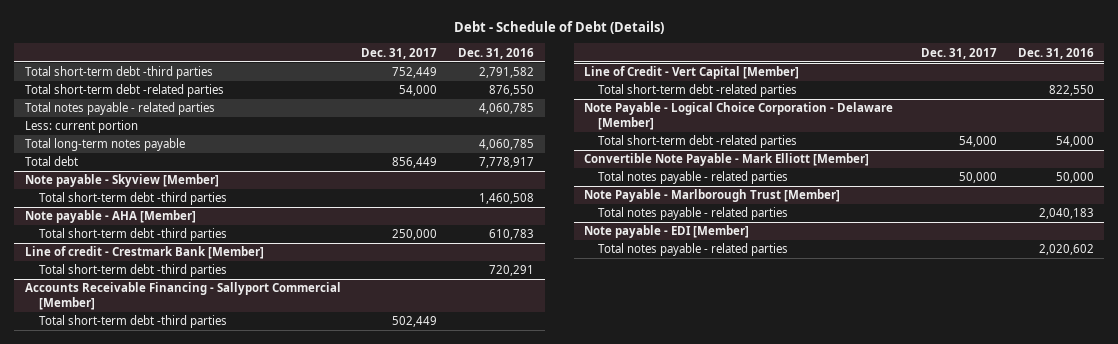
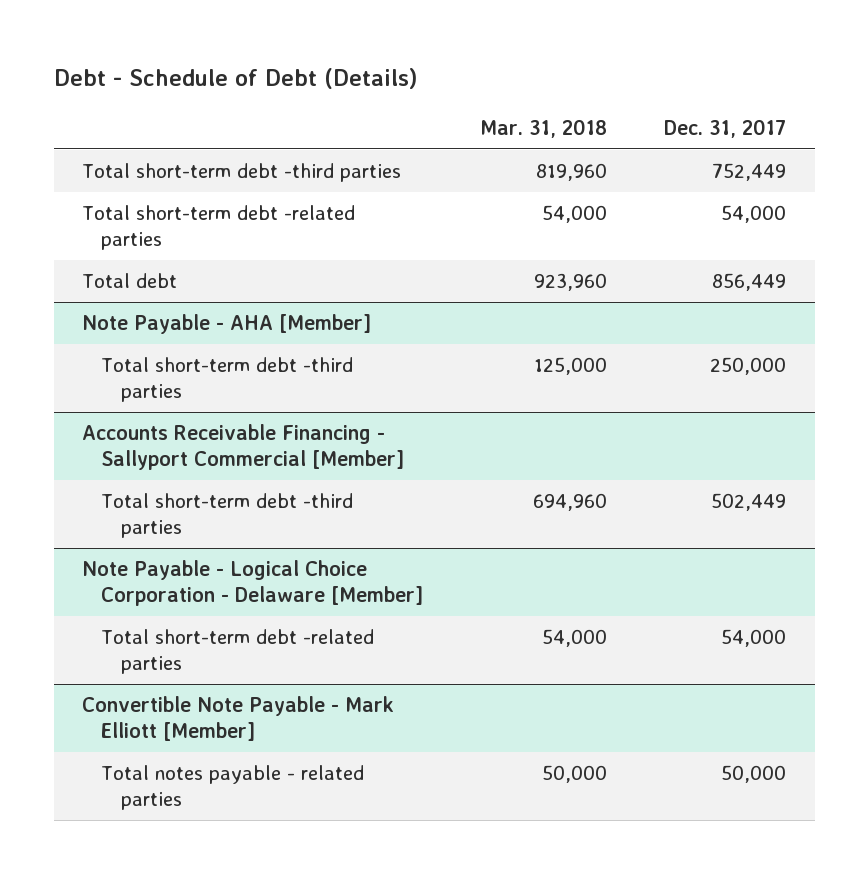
- | Dec. 31, 2017 | Dec. 31, 2016
+ | Mar. 31, 2018 | Dec. 31, 2017
- Total notes payable - related parties | | 4,060,785
- Less: current portion
- Total long-term notes payable | | 4,060,785
- Note payable - Skyview [Member]
- Total short-term debt -third parties | | 1,460,508
- Note payable - AHA [Member]
+ Note Payable - AHA [Member]
- Line of credit - Crestmark Bank [Member]
- Total short-term debt -third parties | | 720,291
- Line of Credit - Vert Capital [Member]
- Total short-term debt -related parties | | 822,550
- Note Payable - Marlborough Trust [Member]
- Total notes payable - related parties | | 2,040,183
- Note payable - EDI [Member]
- Total notes payable - related parties | | 2,020,602

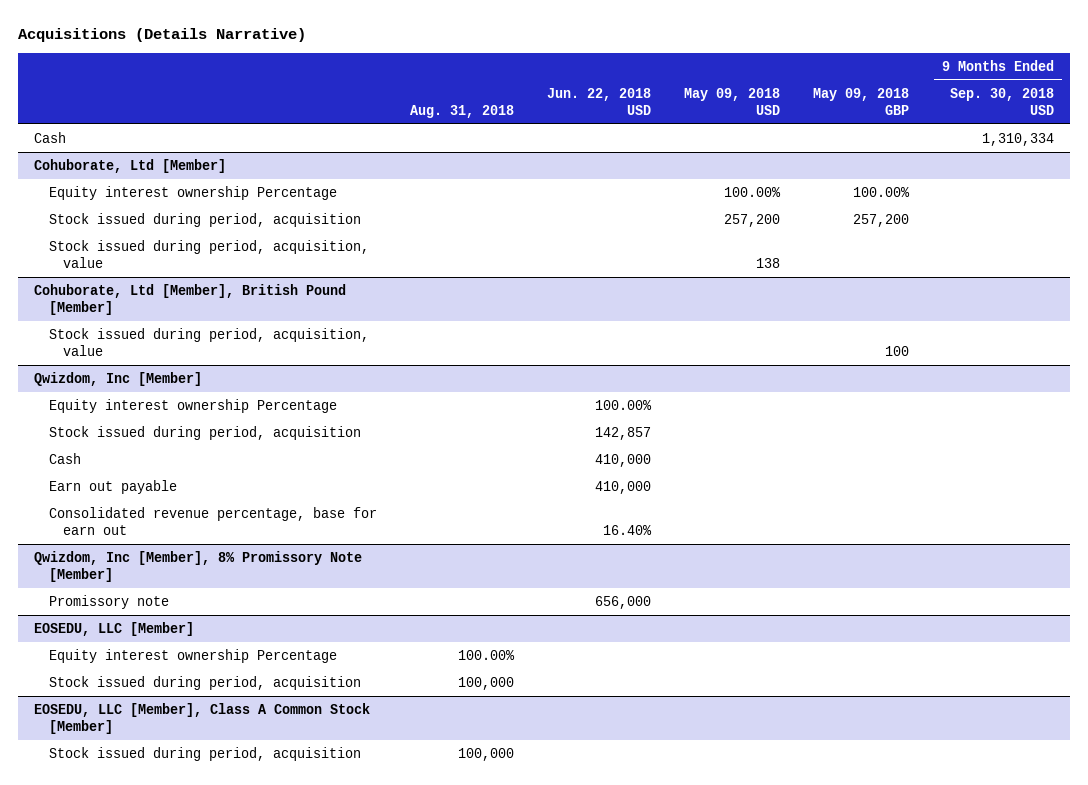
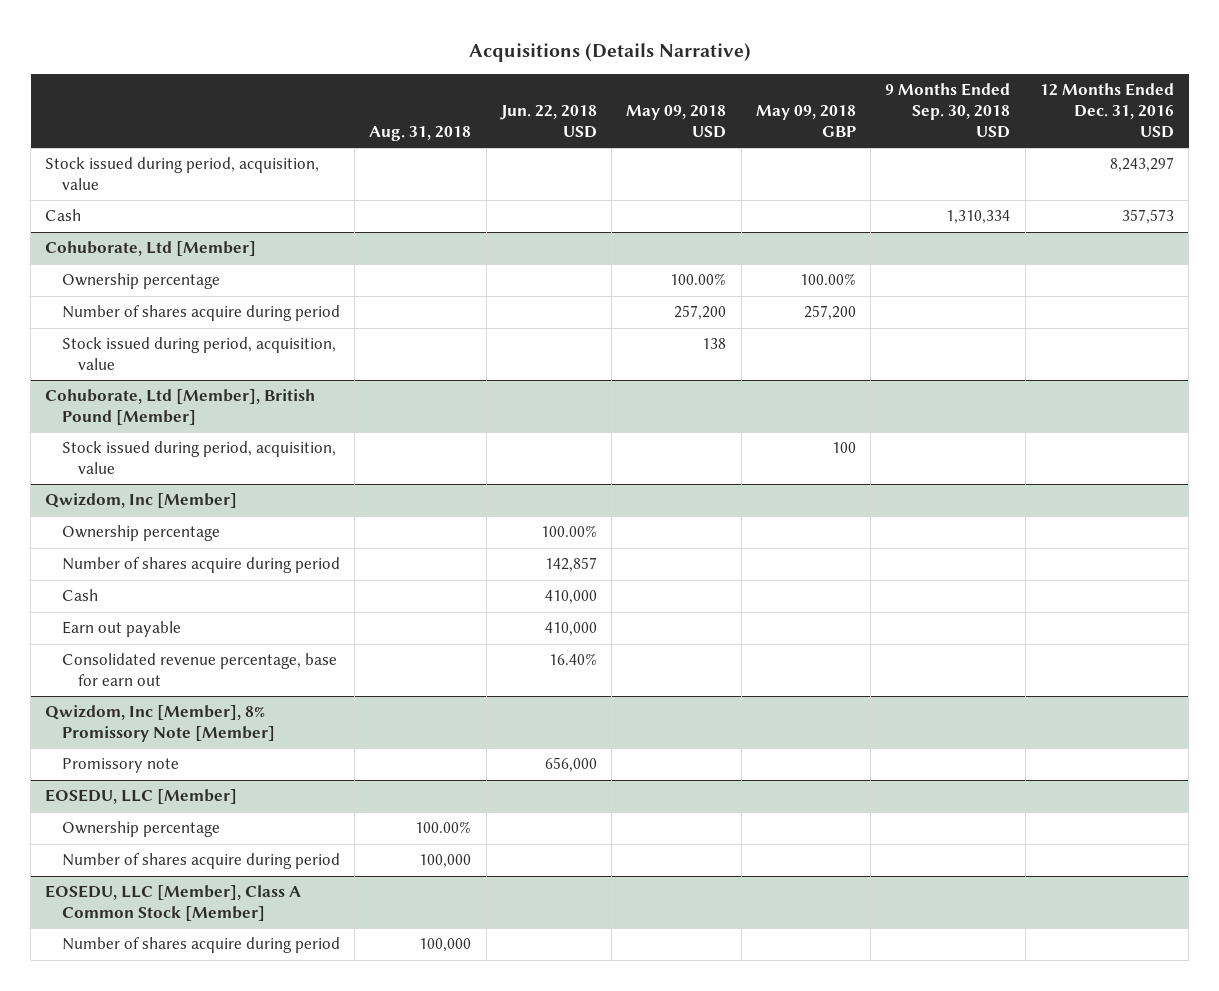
- | Aug. 31, 2018 | Jun. 22, 2018 USD | May 09, 2018 USD | May 09, 2018 GBP | 9 Months Ended Sep. 30, 2018 USD
+ | Aug. 31, 2018 | Jun. 22, 2018 USD | May 09, 2018 USD | May 09, 2018 GBP | 9 Months Ended Sep. 30, 2018 USD | 12 Months Ended Dec. 31, 2016 USD
+ Stock issued during period, acquisition, value | | | | | | 8,243,297
@ Cohuborate, Ltd [Member]
- Equity interest ownership Percentage | | | 100.00% | 100.00% |
- Stock issued during period, acquisition | | | 257,200 | 257,200 |
+ Ownership percentage | | | 100.00% | 100.00% | |
+ Number of shares acquire during period | | | 257,200 | 257,200 | |
@ Qwizdom, Inc [Member]
- Equity interest ownership Percentage | | 100.00% | | |
- Stock issued during period, acquisition | | 142,857 | | |
+ Ownership percentage | | 100.00% | | | |
+ Number of shares acquire during period | | 142,857 | | | |
@ EOSEDU, LLC [Member]
- Equity interest ownership Percentage | 100.00% | | | |
- Stock issued during period, acquisition | 100,000 | | | |
+ Ownership percentage | 100.00% | | | | |
+ Number of shares acquire during period | 100,000 | | | | |
@ EOSEDU, LLC [Member], Class A Common Stock [Member]
- Stock issued during period, acquisition | 100,000 | | | |
+ Number of shares acquire during period | 100,000 | | | | |

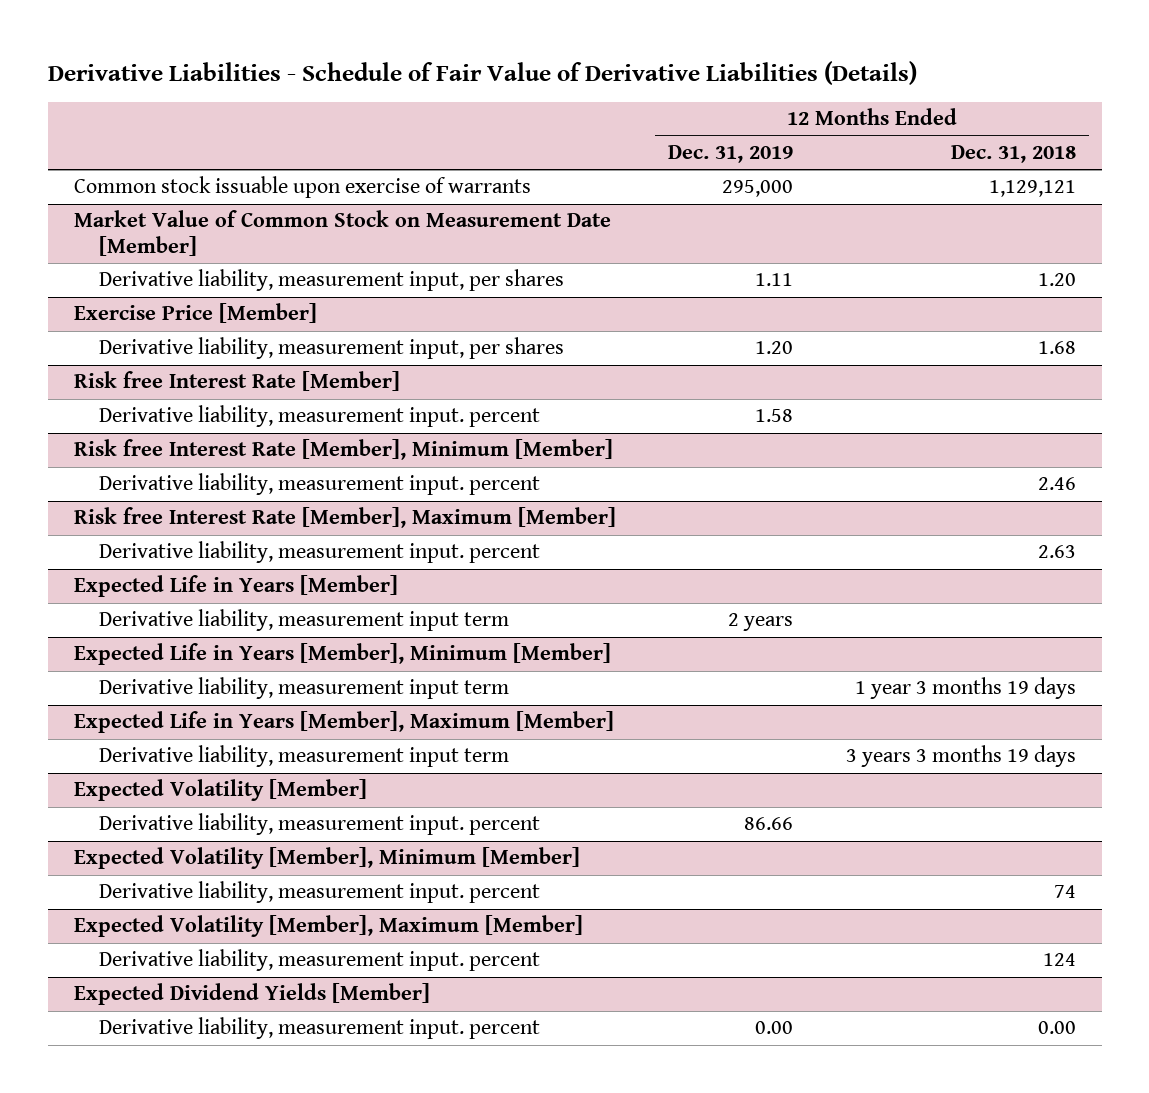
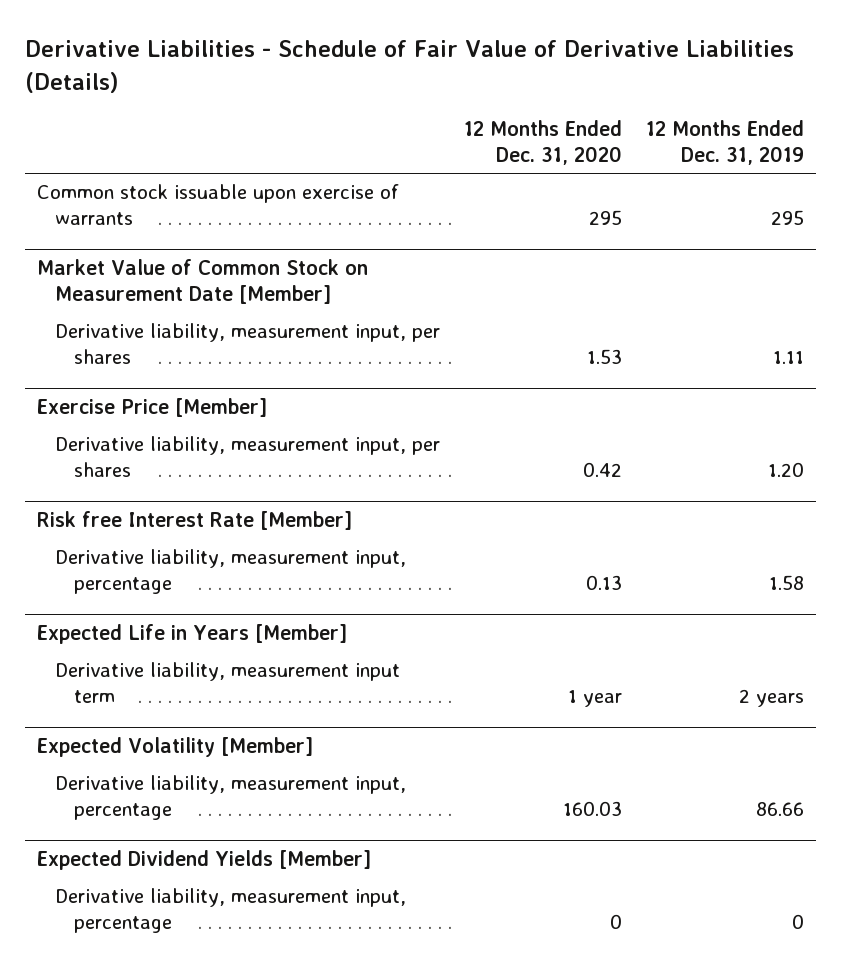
- | 12 Months Ended Dec. 31, 2019 | 12 Months Ended Dec. 31, 2018
+ | 12 Months Ended Dec. 31, 2020 | 12 Months Ended Dec. 31, 2019
- Common stock issuable upon exercise of warrants | 295,000 | 1,129,121
+ Common stock issuable upon exercise of warrants | 295 | 295
@ Risk free Interest Rate [Member]
- Derivative liability, measurement input. percent | 1.58 |
- Risk free Interest Rate [Member], Minimum [Member]
- Derivative liability, measurement input. percent | | 2.46
- Risk free Interest Rate [Member], Maximum [Member]
- Derivative liability, measurement input. percent | | 2.63
@ Risk free Interest Rate [Member]
+ Derivative liability, measurement input, percentage | 0.13 | 1.58
- Expected Life in Years [Member], Minimum [Member]
- Derivative liability, measurement input term | | 1 year 3 months 19 days
- Expected Life in Years [Member], Maximum [Member]
- Derivative liability, measurement input term | | 3 years 3 months 19 days
@ Expected Volatility [Member]
- Derivative liability, measurement input. percent | 86.66 |
- Expected Volatility [Member], Minimum [Member]
- Derivative liability, measurement input. percent | | 74
- Expected Volatility [Member], Maximum [Member]
- Derivative liability, measurement input. percent | | 124
@ Expected Volatility [Member]
+ Derivative liability, measurement input, percentage | 160.03 | 86.66
@ Expected Dividend Yields [Member]
- Derivative liability, measurement input. percent | 0.00 | 0.00
+ Derivative liability, measurement input, percentage | 0 | 0

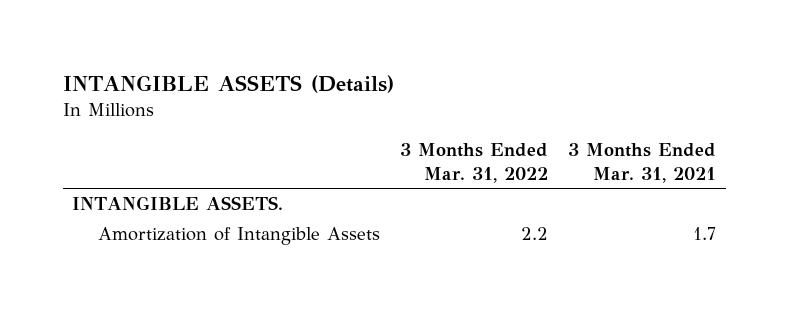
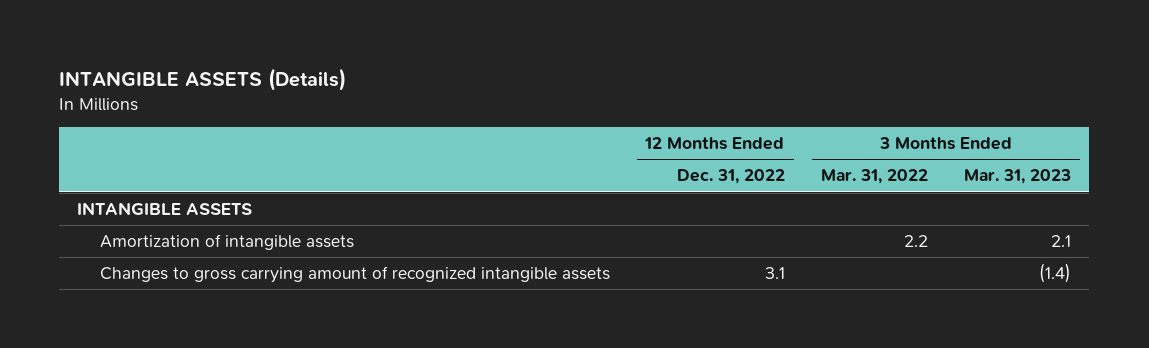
- | 3 Months Ended Mar. 31, 2022 | 3 Months Ended Mar. 31, 2021
+ | 12 Months Ended Dec. 31, 2022 | 3 Months Ended Mar. 31, 2022 | 3 Months Ended Mar. 31, 2023
- INTANGIBLE ASSETS.
- Amortization of Intangible Assets | 2.2 | 1.7
+ INTANGIBLE ASSETS
+ Amortization of intangible assets | | 2.2 | 2.1
+ Changes to gross carrying amount of recognized intangible assets | 3.1 | | (1.4)

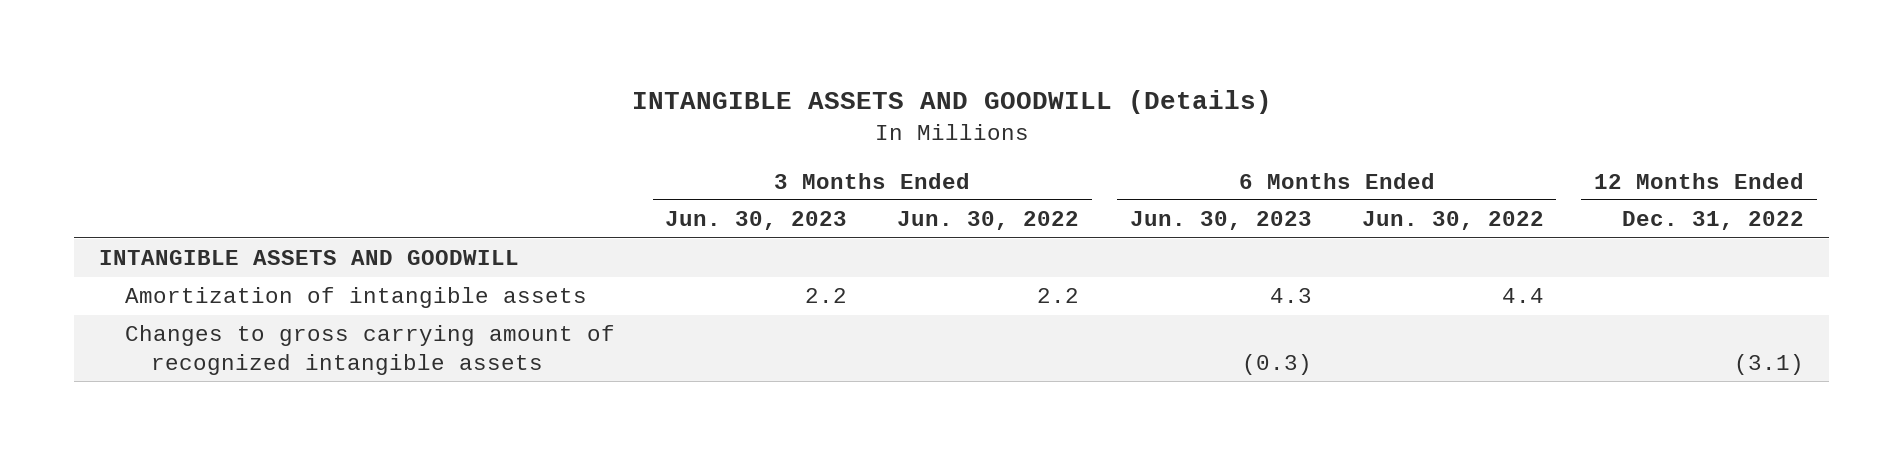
- INTANGIBLE ASSETS (Details)
+ INTANGIBLE ASSETS AND GOODWILL (Details)
- | 12 Months Ended Dec. 31, 2022 | 3 Months Ended Mar. 31, 2022 | 3 Months Ended Mar. 31, 2023
+ | 3 Months Ended Jun. 30, 2023 | 3 Months Ended Jun. 30, 2022 | 6 Months Ended Jun. 30, 2023 | 6 Months Ended Jun. 30, 2022 | 12 Months Ended Dec. 31, 2022
- INTANGIBLE ASSETS
+ INTANGIBLE ASSETS AND GOODWILL
- Changes to gross carrying amount of recognized intangible assets | 3.1 | | (1.4)
+ Changes to gross carrying amount of recognized intangible assets | | | (0.3) | | (3.1)

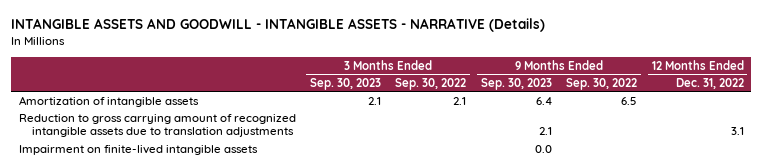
- INTANGIBLE ASSETS AND GOODWILL (Details)
+ INTANGIBLE ASSETS AND GOODWILL - INTANGIBLE ASSETS - NARRATIVE (Details)
- | 3 Months Ended Jun. 30, 2023 | 3 Months Ended Jun. 30, 2022 | 6 Months Ended Jun. 30, 2023 | 6 Months Ended Jun. 30, 2022 | 12 Months Ended Dec. 31, 2022
+ | 3 Months Ended Sep. 30, 2023 | 3 Months Ended Sep. 30, 2022 | 9 Months Ended Sep. 30, 2023 | 9 Months Ended Sep. 30, 2022 | 12 Months Ended Dec. 31, 2022
- INTANGIBLE ASSETS AND GOODWILL
- Changes to gross carrying amount of recognized intangible assets | | | (0.3) | | (3.1)
+ Reduction to gross carrying amount of recognized intangible assets due to translation adjustments | | | 2.1 | | 3.1
+ Impairment on finite-lived intangible assets | | | 0.0 | |

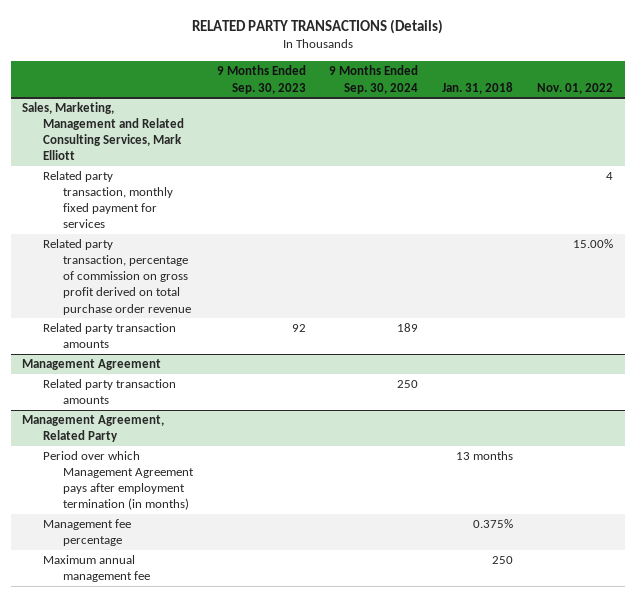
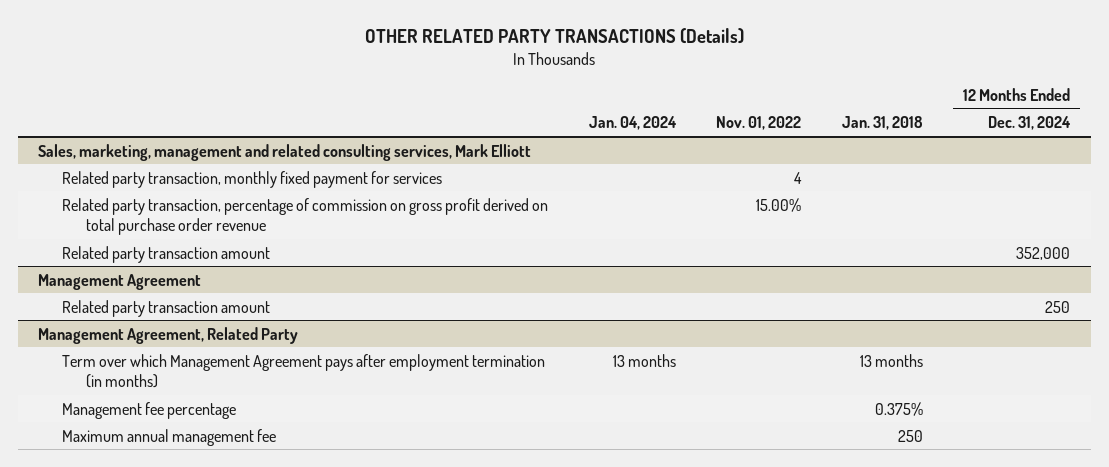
- RELATED PARTY TRANSACTIONS (Details)
+ OTHER RELATED PARTY TRANSACTIONS (Details)
- | 9 Months Ended Sep. 30, 2023 | 9 Months Ended Sep. 30, 2024 | Jan. 31, 2018 | Nov. 01, 2022
+ | Jan. 04, 2024 | Nov. 01, 2022 | Jan. 31, 2018 | 12 Months Ended Dec. 31, 2024
- Sales, Marketing, Management and Related Consulting Services, Mark Elliott
+ Sales, marketing, management and related consulting services, Mark Elliott
- Related party transaction amounts | 92 | 189 | |
+ Related party transaction amount | | | | 352,000
@ Management Agreement
- Related party transaction amounts | | 250 | |
+ Related party transaction amount | | | | 250
@ Management Agreement, Related Party
- Period over which Management Agreement pays after employment termination (in months) | | | 13 months |
+ Term over which Management Agreement pays after employment termination (in months) | 13 months | | 13 months |

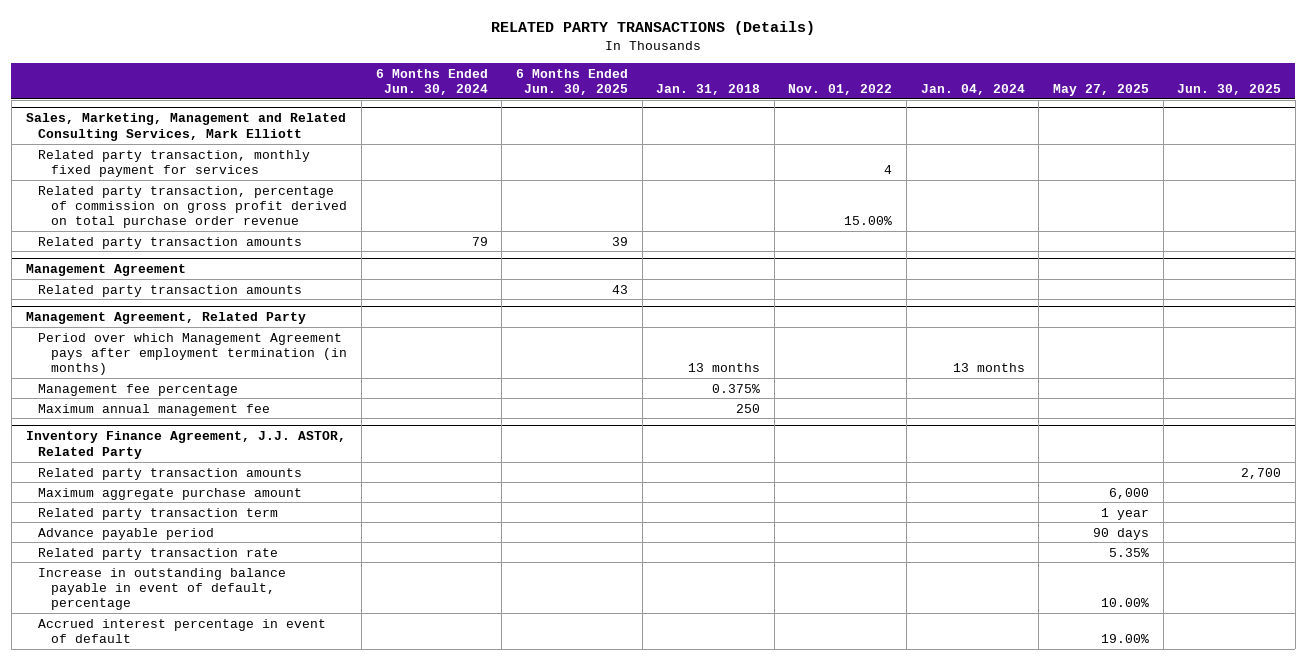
- OTHER RELATED PARTY TRANSACTIONS (Details)
+ RELATED PARTY TRANSACTIONS (Details)
- | Jan. 04, 2024 | Nov. 01, 2022 | Jan. 31, 2018 | 12 Months Ended Dec. 31, 2024
+ | 6 Months Ended Jun. 30, 2024 | 6 Months Ended Jun. 30, 2025 | Jan. 31, 2018 | Nov. 01, 2022 | Jan. 04, 2024 | May 27, 2025 | Jun. 30, 2025
- Sales, marketing, management and related consulting services, Mark Elliott
+ Sales, Marketing, Management and Related Consulting Services, Mark Elliott
- Related party transaction amount | | | | 352,000
+ Related party transaction amounts | 79 | 39 | | | | |
@ Management Agreement
- Related party transaction amount | | | | 250
+ Related party transaction amounts | | 43 | | | | |
@ Management Agreement, Related Party
- Term over which Management Agreement pays after employment termination (in months) | 13 months | | 13 months |
+ Period over which Management Agreement pays after employment termination (in months) | | | 13 months | | 13 months | |
+ Inventory Finance Agreement, J.J. ASTOR, Related Party
+ Related party transaction amounts | | | | | | | 2,700
+ Maximum aggregate purchase amount | | | | | | 6,000 |
+ Related party transaction term | | | | | | 1 year |
+ Advance payable period | | | | | | 90 days |
+ Related party transaction rate | | | | | | 5.35% |
+ Increase in outstanding balance payable in event of default, percentage | | | | | | 10.00% |
+ Accrued interest percentage in event of default | | | | | | 19.00% |

